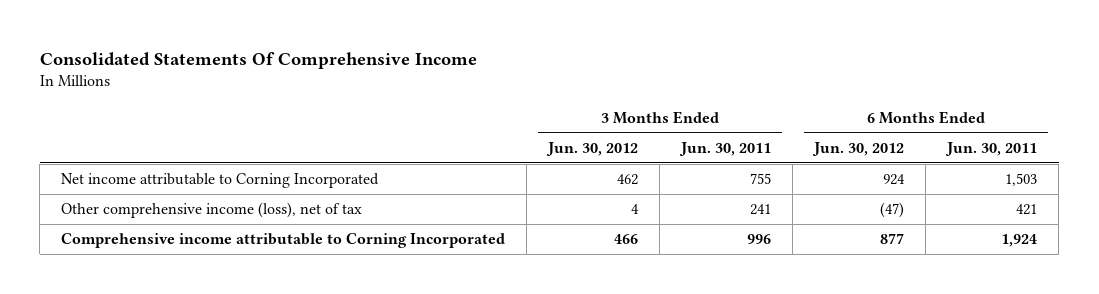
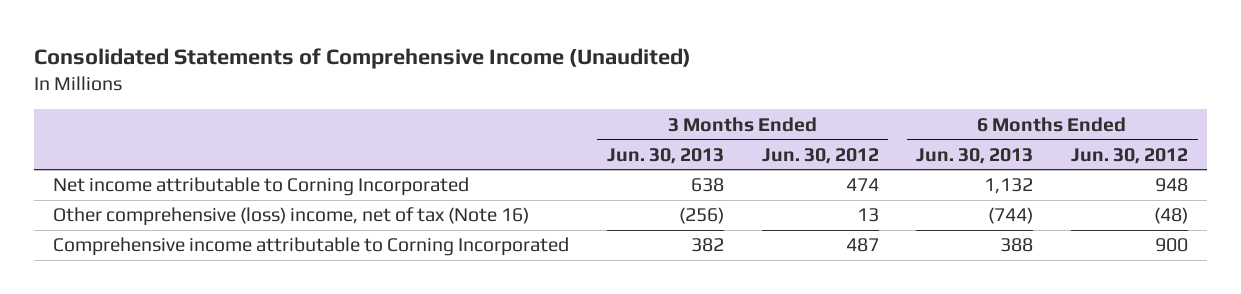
- Consolidated Statements Of Comprehensive Income
+ Consolidated Statements of Comprehensive Income (Unaudited)
- | 3 Months Ended Jun. 30, 2012 | 3 Months Ended Jun. 30, 2011 | 6 Months Ended Jun. 30, 2012 | 6 Months Ended Jun. 30, 2011
+ | 3 Months Ended Jun. 30, 2013 | 3 Months Ended Jun. 30, 2012 | 6 Months Ended Jun. 30, 2013 | 6 Months Ended Jun. 30, 2012
- Net income attributable to Corning Incorporated | 462 | 755 | 924 | 1,503
- Other comprehensive income (loss), net of tax | 4 | 241 | (47) | 421
- Comprehensive income attributable to Corning Incorporated | 466 | 996 | 877 | 1,924
+ Net income attributable to Corning Incorporated | 638 | 474 | 1,132 | 948
+ Other comprehensive (loss) income, net of tax (Note 16) | (256) | 13 | (744) | (48)
+ Comprehensive income attributable to Corning Incorporated | 382 | 487 | 388 | 900

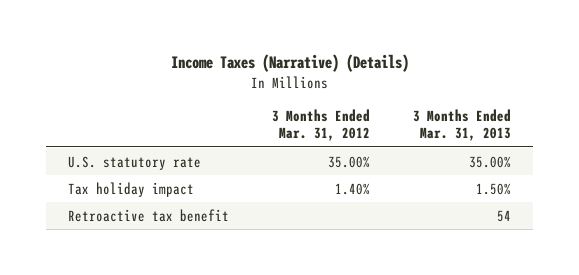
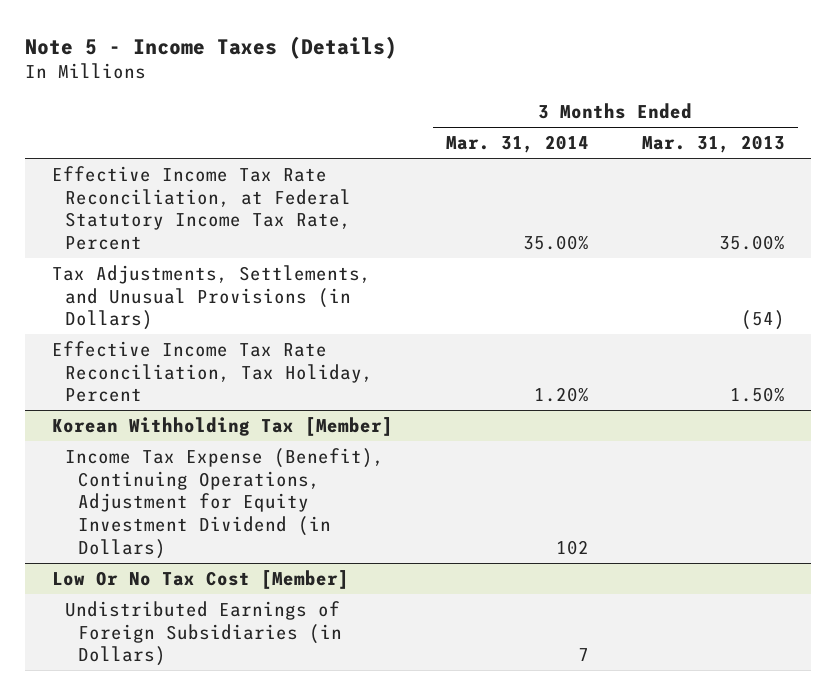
- Income Taxes (Narrative) (Details)
+ Note 5 - Income Taxes (Details)
- | 3 Months Ended Mar. 31, 2012 | 3 Months Ended Mar. 31, 2013
+ | 3 Months Ended Mar. 31, 2014 | 3 Months Ended Mar. 31, 2013
- U.S. statutory rate | 35.00% | 35.00%
- Tax holiday impact | 1.40% | 1.50%
- Retroactive tax benefit | | 54
+ Effective Income Tax Rate Reconciliation, at Federal Statutory Income Tax Rate, Percent | 35.00% | 35.00%
+ Tax Adjustments, Settlements, and Unusual Provisions (in Dollars) | | (54)
+ Effective Income Tax Rate Reconciliation, Tax Holiday, Percent | 1.20% | 1.50%
+ Korean Withholding Tax [Member]
+ Income Tax Expense (Benefit), Continuing Operations, Adjustment for Equity Investment Dividend (in Dollars) | 102 |
+ Low Or No Tax Cost [Member]
+ Undistributed Earnings of Foreign Subsidiaries (in Dollars) | 7 |

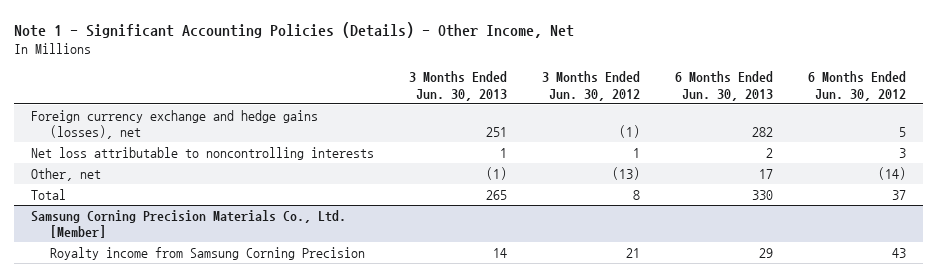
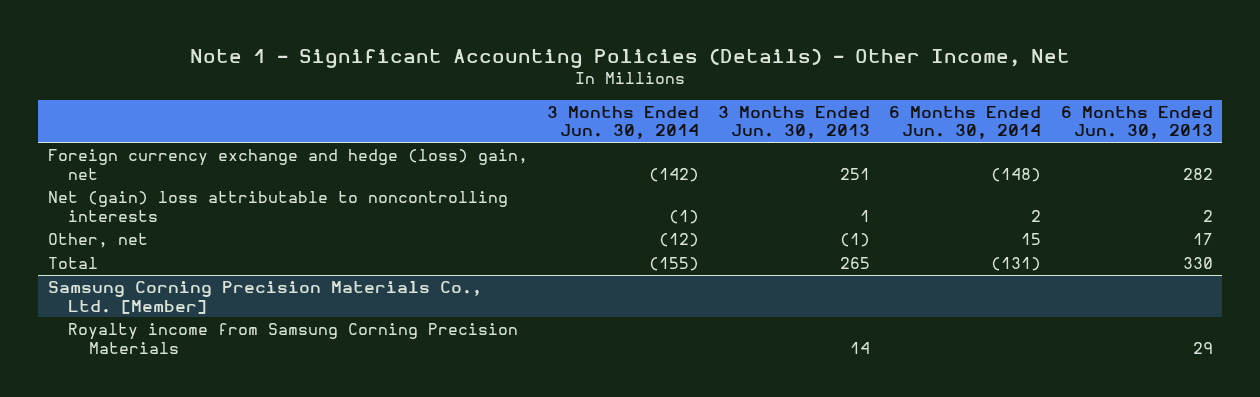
- | 3 Months Ended Jun. 30, 2013 | 3 Months Ended Jun. 30, 2012 | 6 Months Ended Jun. 30, 2013 | 6 Months Ended Jun. 30, 2012
+ | 3 Months Ended Jun. 30, 2014 | 3 Months Ended Jun. 30, 2013 | 6 Months Ended Jun. 30, 2014 | 6 Months Ended Jun. 30, 2013
- Foreign currency exchange and hedge gains (losses), net | 251 | (1) | 282 | 5
- Net loss attributable to noncontrolling interests | 1 | 1 | 2 | 3
+ Foreign currency exchange and hedge (loss) gain, net | (142) | 251 | (148) | 282
+ Net (gain) loss attributable to noncontrolling interests | (1) | 1 | 2 | 2
@ Samsung Corning Precision Materials Co., Ltd. [Member]
- Royalty income from Samsung Corning Precision | 14 | 21 | 29 | 43
+ Royalty income from Samsung Corning Precision Materials | | 14 | | 29

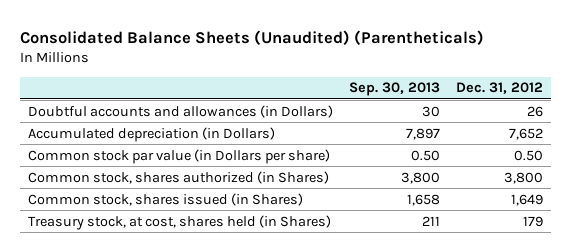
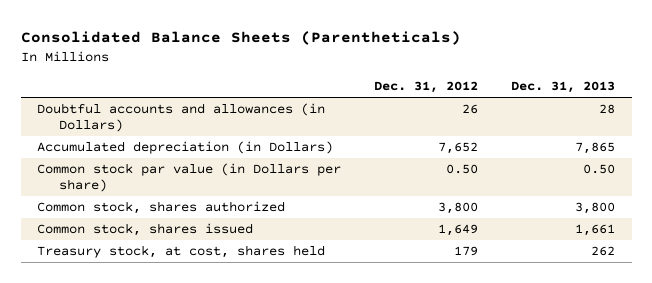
- Consolidated Balance Sheets (Unaudited) (Parentheticals)
+ Consolidated Balance Sheets (Parentheticals)
- | Sep. 30, 2013 | Dec. 31, 2012
+ | Dec. 31, 2012 | Dec. 31, 2013
- Common stock, shares authorized (in Shares) | 3,800 | 3,800
- Common stock, shares issued (in Shares) | 1,658 | 1,649
- Treasury stock, at cost, shares held (in Shares) | 211 | 179
+ Common stock, shares authorized | 3,800 | 3,800
+ Common stock, shares issued | 1,649 | 1,661
+ Treasury stock, at cost, shares held | 179 | 262

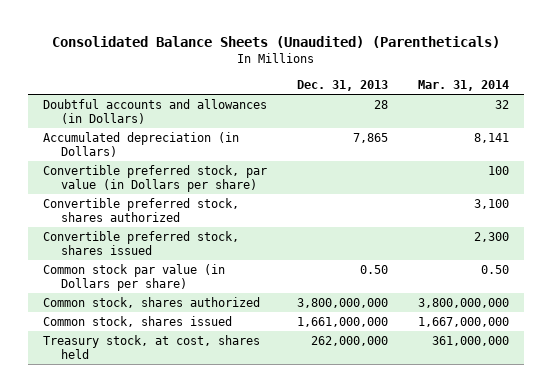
- Consolidated Balance Sheets (Parentheticals)
+ Consolidated Balance Sheets (Unaudited) (Parentheticals)
- | Dec. 31, 2012 | Dec. 31, 2013
+ | Dec. 31, 2013 | Mar. 31, 2014
+ Convertible preferred stock, par value (in Dollars per share) | | 100
+ Convertible preferred stock, shares authorized | | 3,100
+ Convertible preferred stock, shares issued | | 2,300
- Common stock, shares authorized | 3,800 | 3,800
- Common stock, shares issued | 1,649 | 1,661
- Treasury stock, at cost, shares held | 179 | 262
+ Common stock, shares authorized | 3,800,000,000 | 3,800,000,000
+ Common stock, shares issued | 1,661,000,000 | 1,667,000,000
+ Treasury stock, at cost, shares held | 262,000,000 | 361,000,000

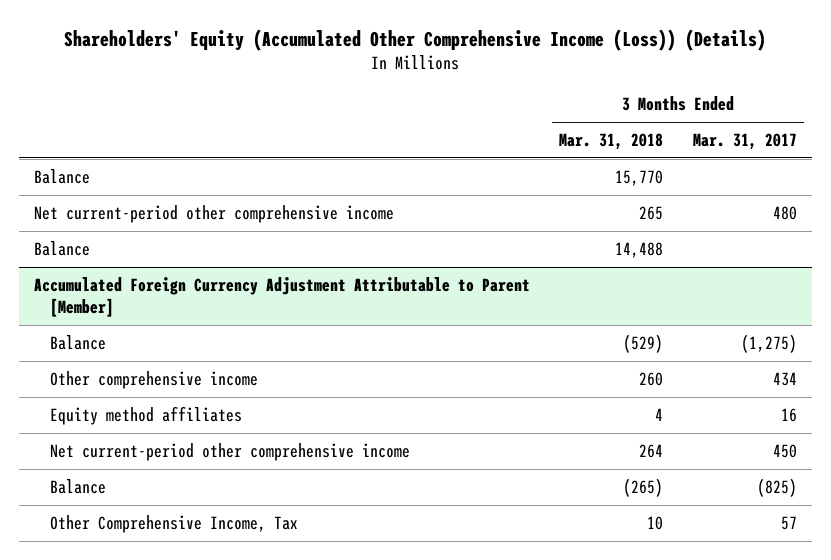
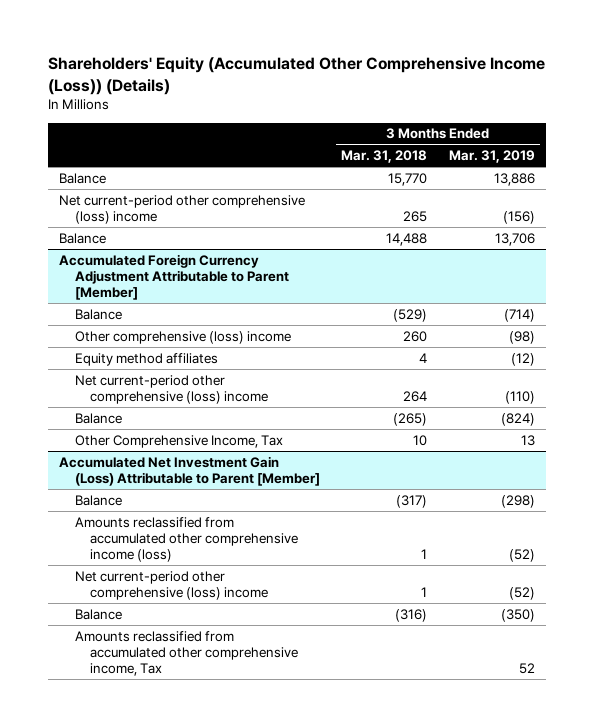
- | 3 Months Ended Mar. 31, 2018 | 3 Months Ended Mar. 31, 2017
+ | 3 Months Ended Mar. 31, 2018 | 3 Months Ended Mar. 31, 2019
- Net current-period other comprehensive income | 265 | 480
+ Net current-period other comprehensive (loss) income | 265 | (156)
@ Accumulated Foreign Currency Adjustment Attributable to Parent [Member]
- Other comprehensive income | 260 | 434
+ Other comprehensive (loss) income | 260 | (98)
- Net current-period other comprehensive income | 264 | 450
+ Net current-period other comprehensive (loss) income | 264 | (110)
+ Accumulated Net Investment Gain (Loss) Attributable to Parent [Member]
+ Balance | (317) | (298)
+ Amounts reclassified from accumulated other comprehensive income (loss) | 1 | (52)
+ Net current-period other comprehensive (loss) income | 1 | (52)
+ Balance | (316) | (350)
+ Amounts reclassified from accumulated other comprehensive income, Tax | | 52

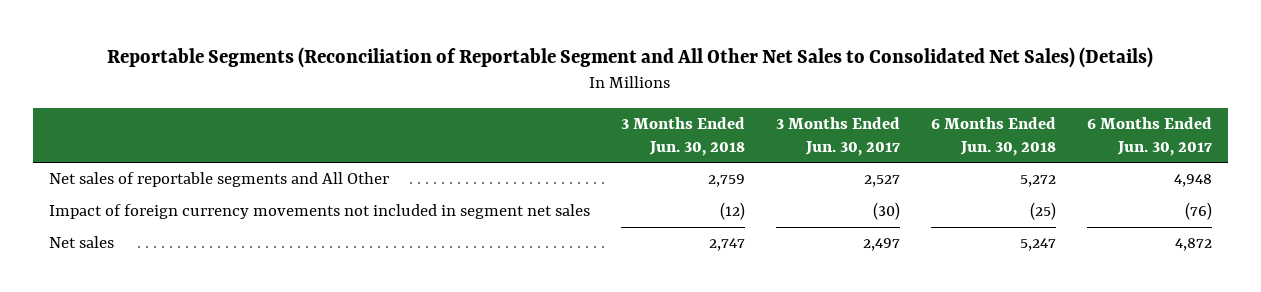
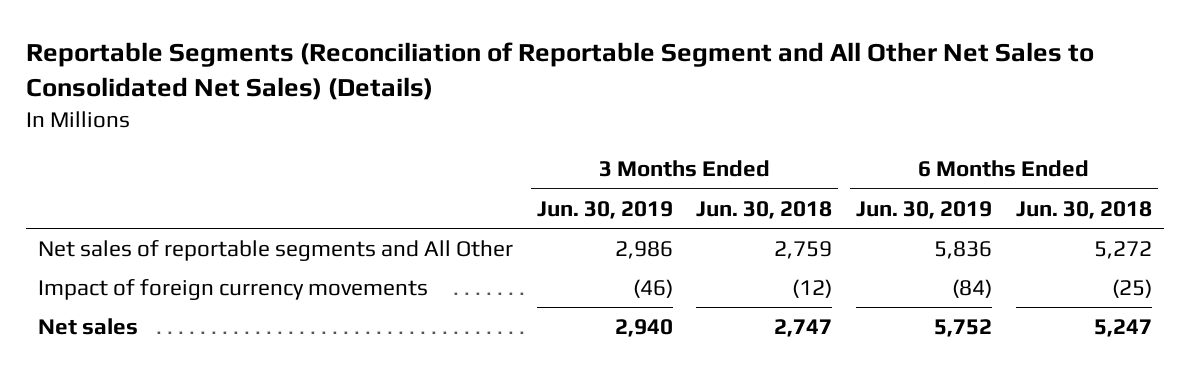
- | 3 Months Ended Jun. 30, 2018 | 3 Months Ended Jun. 30, 2017 | 6 Months Ended Jun. 30, 2018 | 6 Months Ended Jun. 30, 2017
+ | 3 Months Ended Jun. 30, 2019 | 3 Months Ended Jun. 30, 2018 | 6 Months Ended Jun. 30, 2019 | 6 Months Ended Jun. 30, 2018
- Impact of foreign currency movements not included in segment net sales | (12) | (30) | (25) | (76)
+ Impact of foreign currency movements | (46) | (12) | (84) | (25)

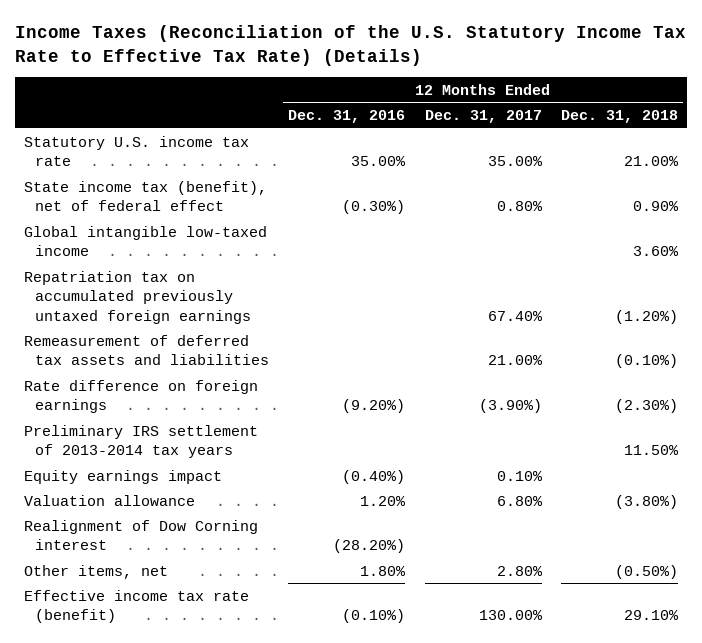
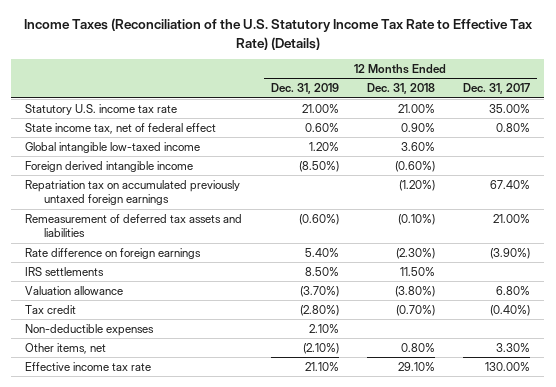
- | 12 Months Ended Dec. 31, 2016 | 12 Months Ended Dec. 31, 2017 | 12 Months Ended Dec. 31, 2018
+ | 12 Months Ended Dec. 31, 2019 | 12 Months Ended Dec. 31, 2018 | 12 Months Ended Dec. 31, 2017
- State income tax (benefit), net of federal effect | (0.30%) | 0.80% | 0.90%
+ State income tax, net of federal effect | 0.60% | 0.90% | 0.80%
+ Foreign derived intangible income | (8.50%) | (0.60%) |
- Preliminary IRS settlement of 2013-2014 tax years | | | 11.50%
- Equity earnings impact | (0.40%) | 0.10% |
+ IRS settlements | 8.50% | 11.50% |
- Realignment of Dow Corning interest | (28.20%) | |
- Other items, net | 1.80% | 2.80% | (0.50%)
- Effective income tax rate (benefit) | (0.10%) | 130.00% | 29.10%
+ Tax credit | (2.80%) | (0.70%) | (0.40%)
+ Non-deductible expenses | 2.10% | |
+ Other items, net | (2.10%) | 0.80% | 3.30%
+ Effective income tax rate | 21.10% | 29.10% | 130.00%

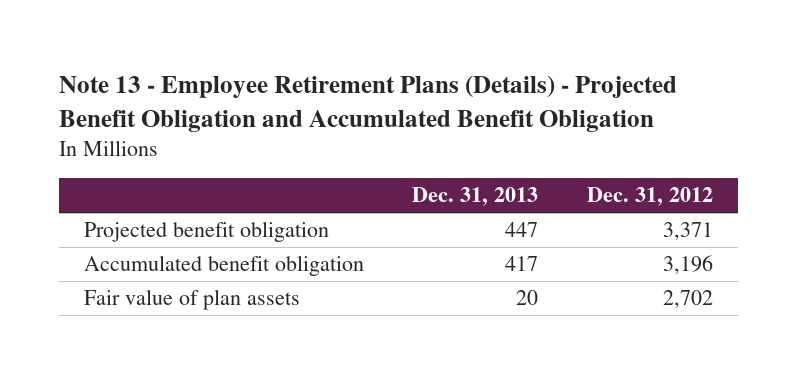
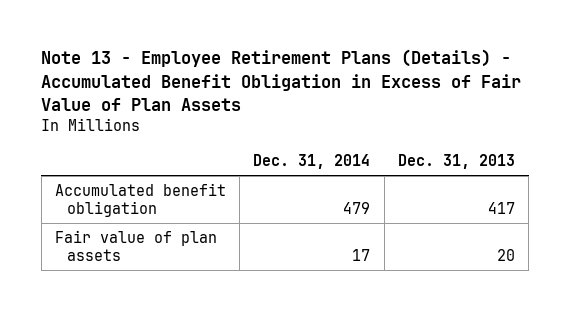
- Note 13 - Employee Retirement Plans (Details) - Projected Benefit Obligation and Accumulated Benefit Obligation
+ Note 13 - Employee Retirement Plans (Details) - Accumulated Benefit Obligation in Excess of Fair Value of Plan Assets
- | Dec. 31, 2013 | Dec. 31, 2012
+ | Dec. 31, 2014 | Dec. 31, 2013
- Projected benefit obligation | 447 | 3,371

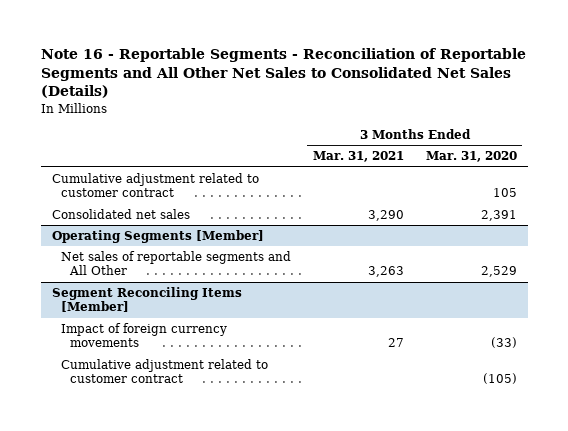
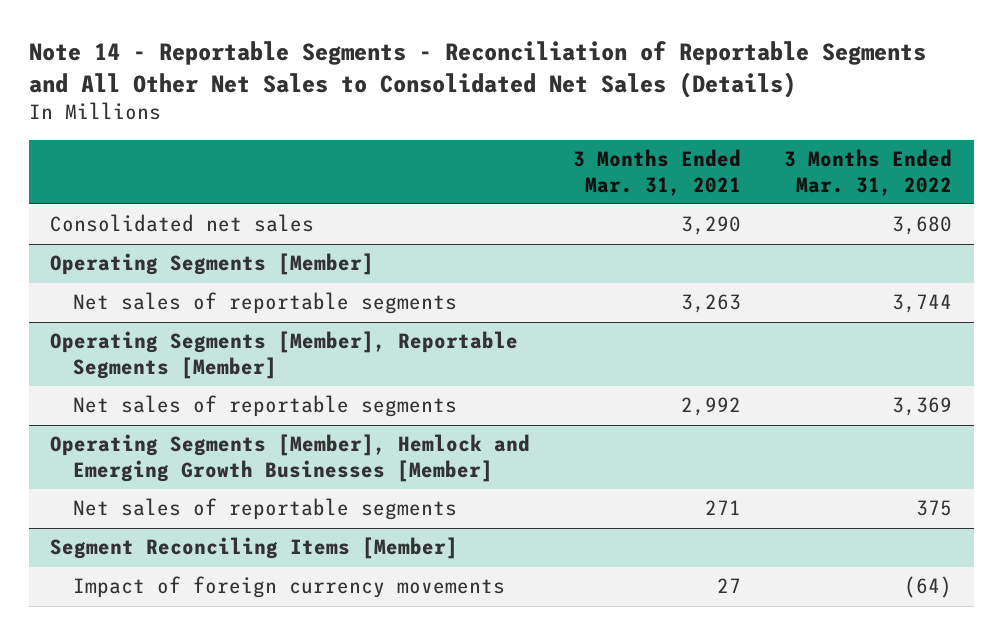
- Note 16 - Reportable Segments - Reconciliation of Reportable Segments and All Other Net Sales to Consolidated Net Sales (Details)
+ Note 14 - Reportable Segments - Reconciliation of Reportable Segments and All Other Net Sales to Consolidated Net Sales (Details)
- | 3 Months Ended Mar. 31, 2021 | 3 Months Ended Mar. 31, 2020
+ | 3 Months Ended Mar. 31, 2021 | 3 Months Ended Mar. 31, 2022
- Cumulative adjustment related to customer contract | | 105
@ Operating Segments [Member]
- Net sales of reportable segments and All Other | 3,263 | 2,529
+ Net sales of reportable segments | 3,263 | 3,744
+ Operating Segments [Member], Reportable Segments [Member]
+ Net sales of reportable segments | 2,992 | 3,369
+ Operating Segments [Member], Hemlock and Emerging Growth Businesses [Member]
+ Net sales of reportable segments | 271 | 375
@ Segment Reconciling Items [Member]
- Cumulative adjustment related to customer contract | | (105)

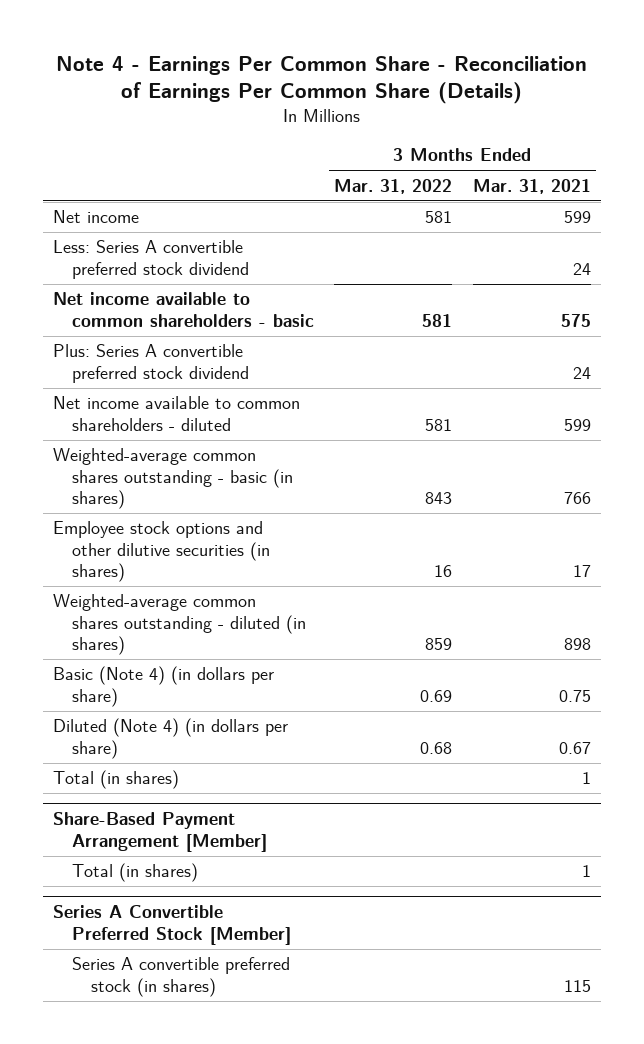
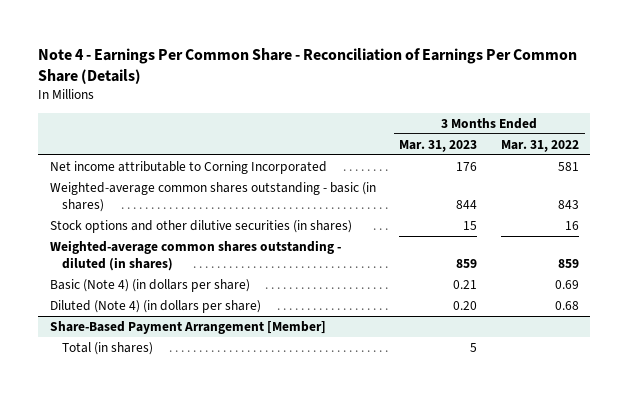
- | 3 Months Ended Mar. 31, 2022 | 3 Months Ended Mar. 31, 2021
+ | 3 Months Ended Mar. 31, 2023 | 3 Months Ended Mar. 31, 2022
- Net income | 581 | 599
- Less: Series A convertible preferred stock dividend | | 24
- Net income available to common shareholders - basic | 581 | 575
- Plus: Series A convertible preferred stock dividend | | 24
- Net income available to common shareholders - diluted | 581 | 599
+ Net income attributable to Corning Incorporated | 176 | 581
- Employee stock options and other dilutive securities (in shares) | 16 | 17
+ Stock options and other dilutive securities (in shares) | 15 | 16
- Total (in shares) | | 1
- Series A Convertible Preferred Stock [Member]
- Series A convertible preferred stock (in shares) | | 115

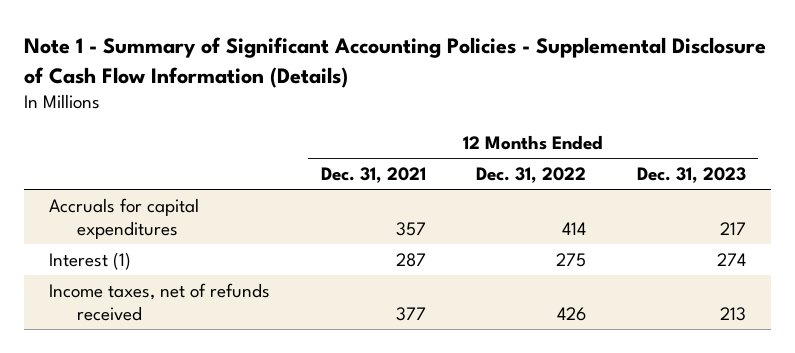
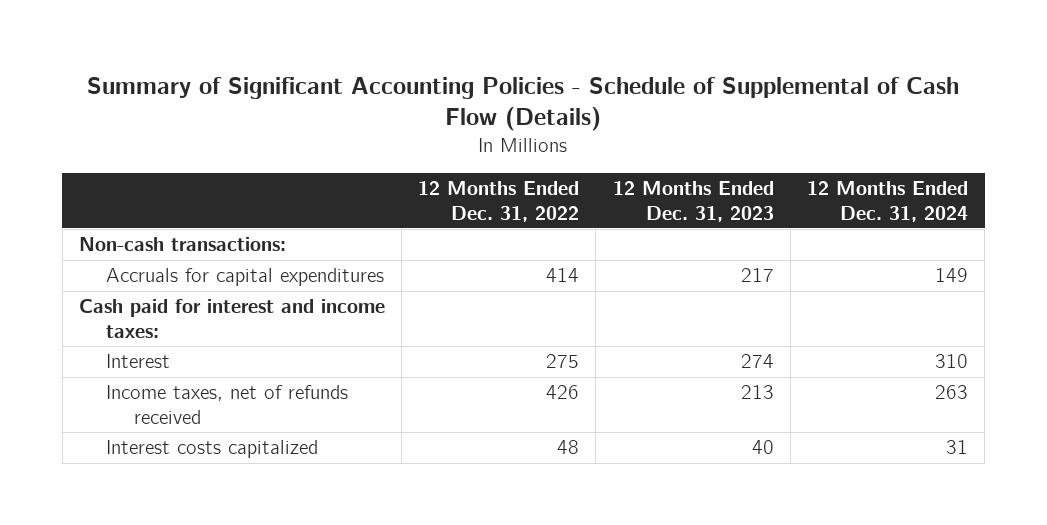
- Note 1 - Summary of Significant Accounting Policies - Supplemental Disclosure of Cash Flow Information (Details)
+ Summary of Significant Accounting Policies - Schedule of Supplemental of Cash Flow (Details)
- | 12 Months Ended Dec. 31, 2021 | 12 Months Ended Dec. 31, 2022 | 12 Months Ended Dec. 31, 2023
+ | 12 Months Ended Dec. 31, 2022 | 12 Months Ended Dec. 31, 2023 | 12 Months Ended Dec. 31, 2024
+ Non-cash transactions:
- Interest (1) | 287 | 275 | 274
+ Cash paid for interest and income taxes:
+ Interest | 275 | 274 | 310
+ Interest costs capitalized | 48 | 40 | 31

